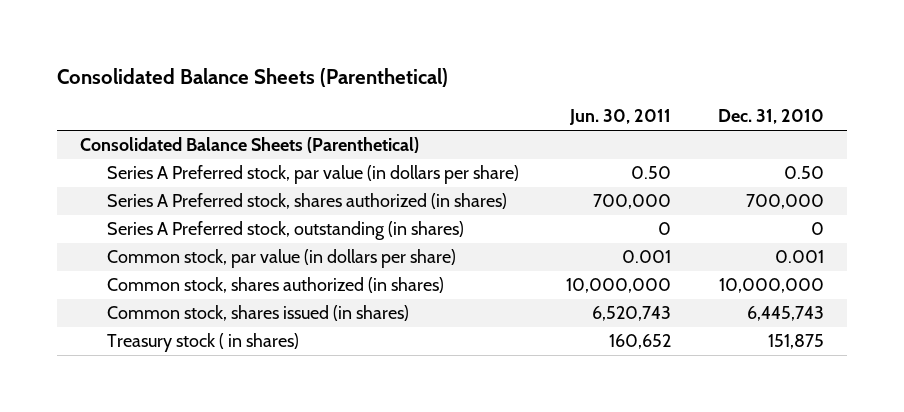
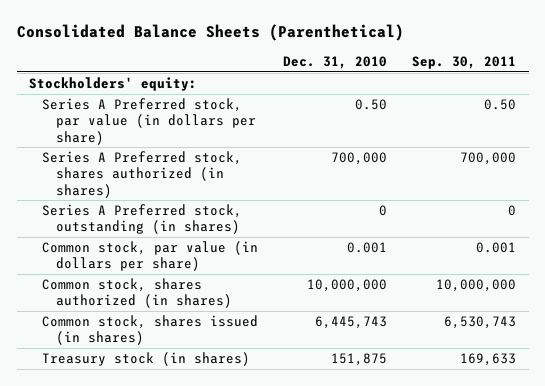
- | Jun. 30, 2011 | Dec. 31, 2010
+ | Dec. 31, 2010 | Sep. 30, 2011
- Consolidated Balance Sheets (Parenthetical)
+ Stockholders' equity:
- Treasury stock ( in shares) | 160,652 | 151,875
+ Treasury stock (in shares) | 151,875 | 169,633

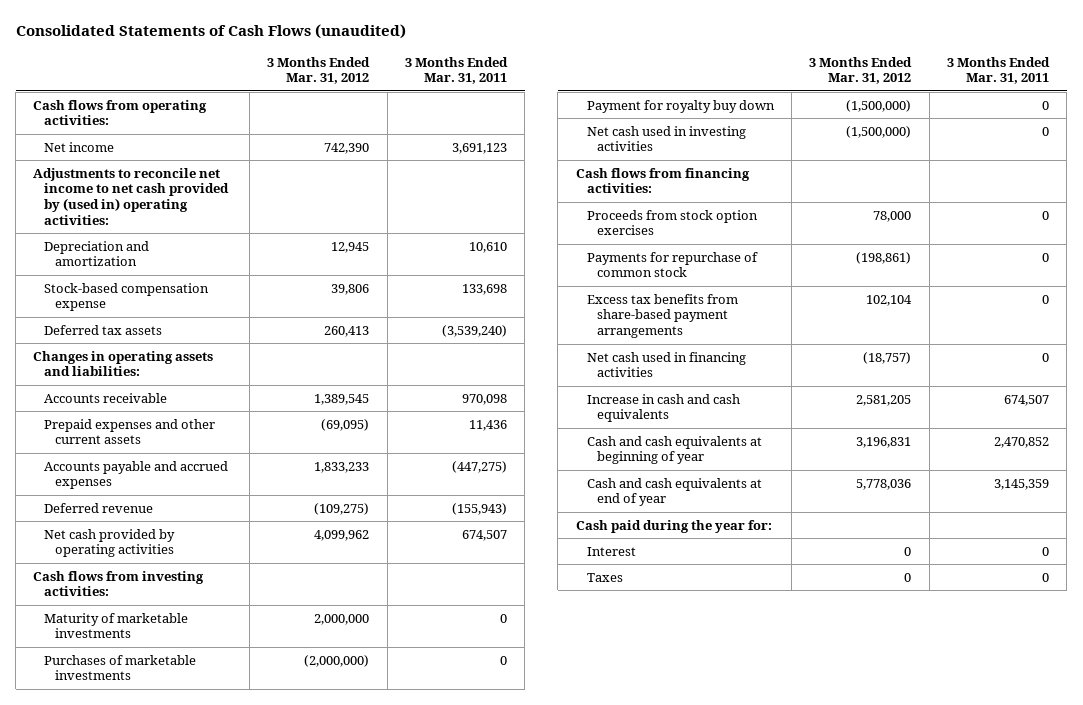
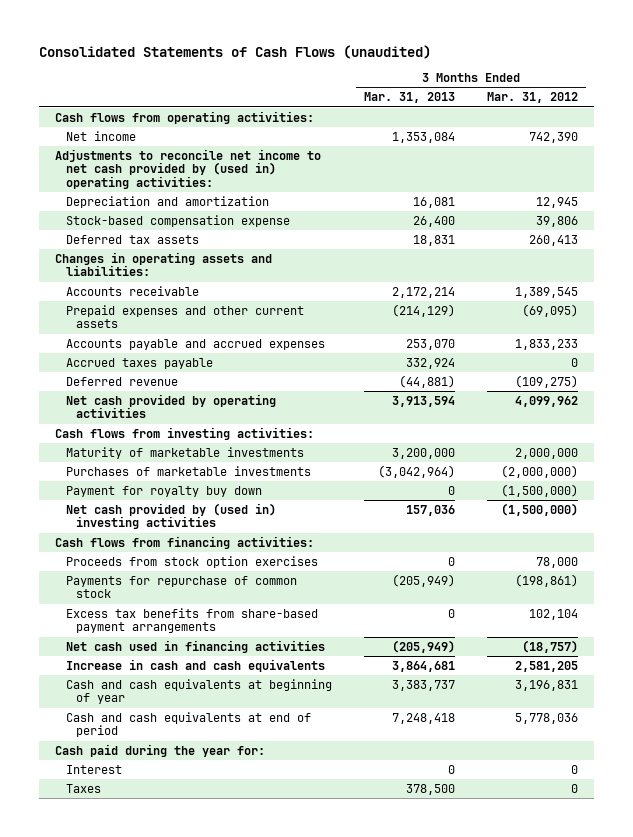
- | 3 Months Ended Mar. 31, 2012 | 3 Months Ended Mar. 31, 2011
+ | 3 Months Ended Mar. 31, 2013 | 3 Months Ended Mar. 31, 2012
+ Accrued taxes payable | 332,924 | 0
- Net cash used in investing activities | (1,500,000) | 0
+ Net cash provided by (used in) investing activities | 157,036 | (1,500,000)
- Cash and cash equivalents at end of year | 5,778,036 | 3,145,359
+ Cash and cash equivalents at end of period | 7,248,418 | 5,778,036

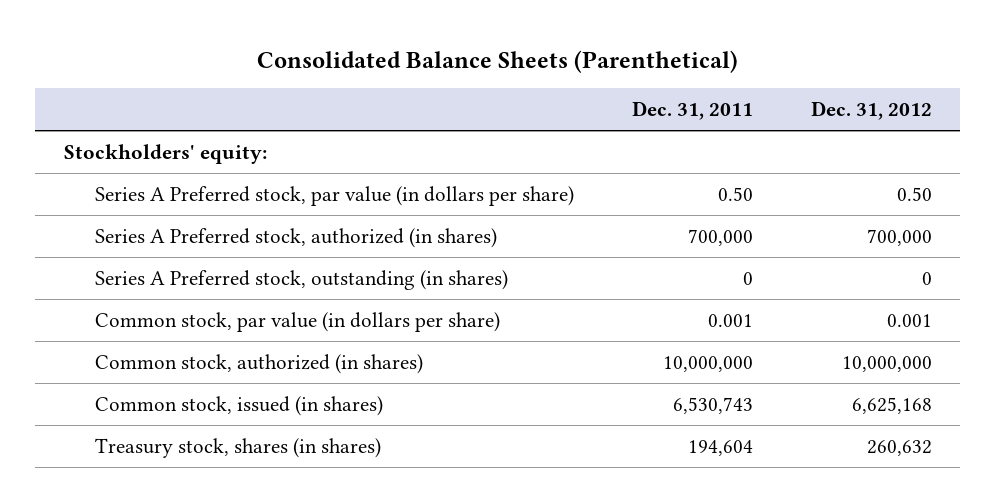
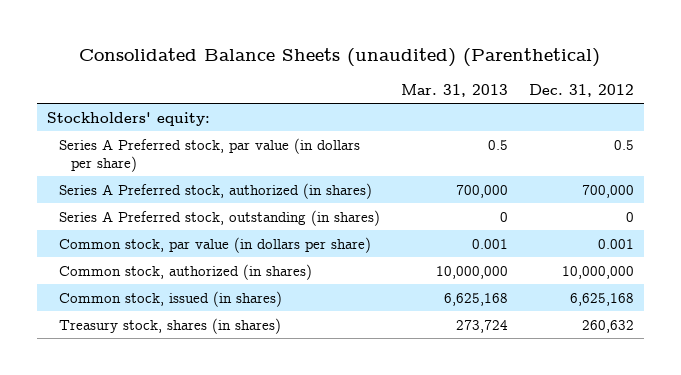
- Consolidated Balance Sheets (Parenthetical)
+ Consolidated Balance Sheets (unaudited) (Parenthetical)
- | Dec. 31, 2011 | Dec. 31, 2012
+ | Mar. 31, 2013 | Dec. 31, 2012
- Series A Preferred stock, par value (in dollars per share) | 0.50 | 0.50
+ Series A Preferred stock, par value (in dollars per share) | 0.5 | 0.5

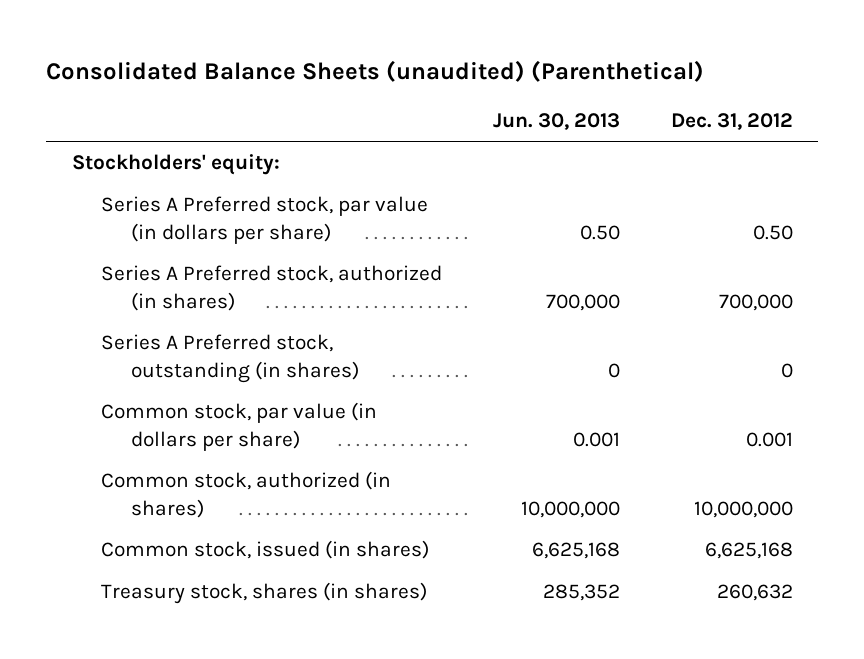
- | Mar. 31, 2013 | Dec. 31, 2012
+ | Jun. 30, 2013 | Dec. 31, 2012
- Series A Preferred stock, par value (in dollars per share) | 0.5 | 0.5
+ Series A Preferred stock, par value (in dollars per share) | 0.50 | 0.50

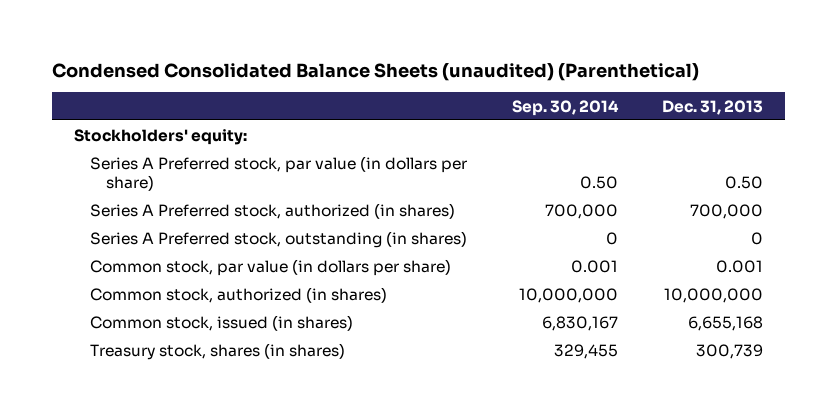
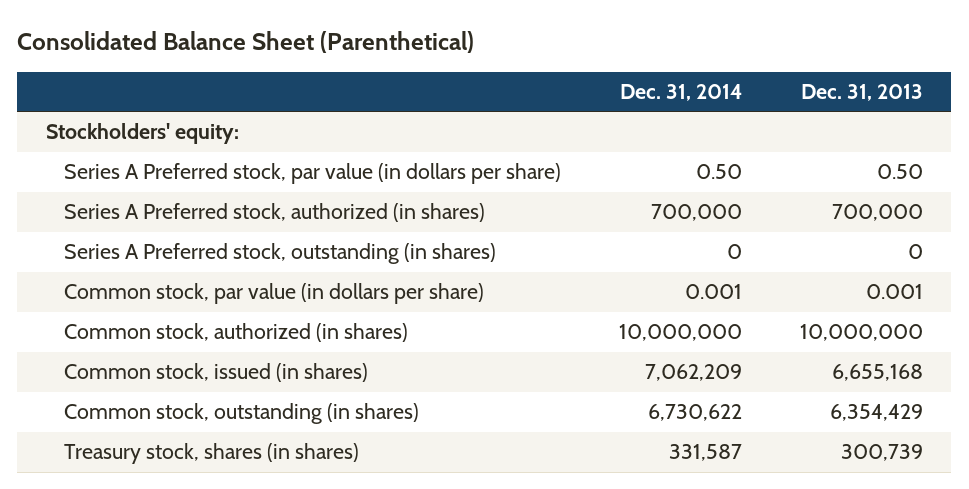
- Condensed Consolidated Balance Sheets (unaudited) (Parenthetical)
+ Consolidated Balance Sheet (Parenthetical)
- | Sep. 30, 2014 | Dec. 31, 2013
+ | Dec. 31, 2014 | Dec. 31, 2013
+ Common stock, outstanding (in shares) | 6,730,622 | 6,354,429

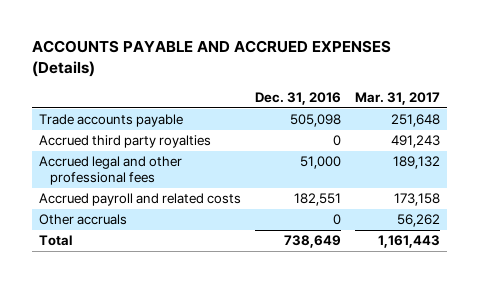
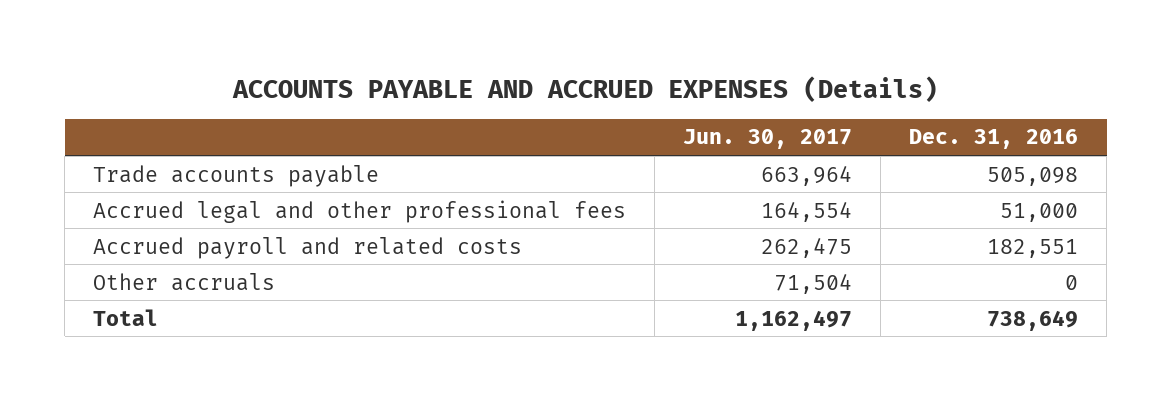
- | Dec. 31, 2016 | Mar. 31, 2017
+ | Jun. 30, 2017 | Dec. 31, 2016
- Accrued third party royalties | 0 | 491,243

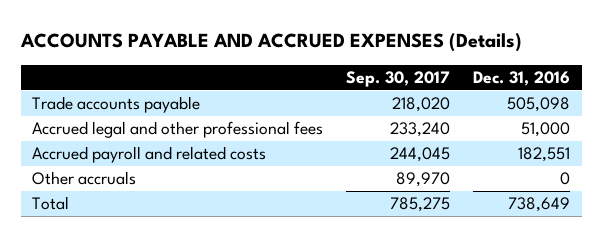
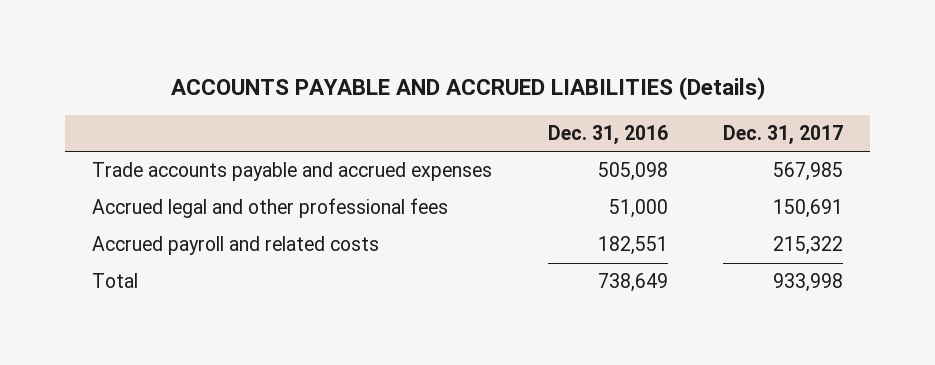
- ACCOUNTS PAYABLE AND ACCRUED EXPENSES (Details)
+ ACCOUNTS PAYABLE AND ACCRUED LIABILITIES (Details)
- | Sep. 30, 2017 | Dec. 31, 2016
+ | Dec. 31, 2016 | Dec. 31, 2017
- Trade accounts payable | 218,020 | 505,098
+ Trade accounts payable and accrued expenses | 505,098 | 567,985
- Other accruals | 89,970 | 0

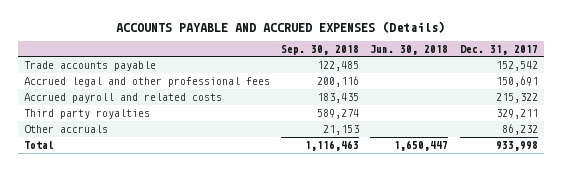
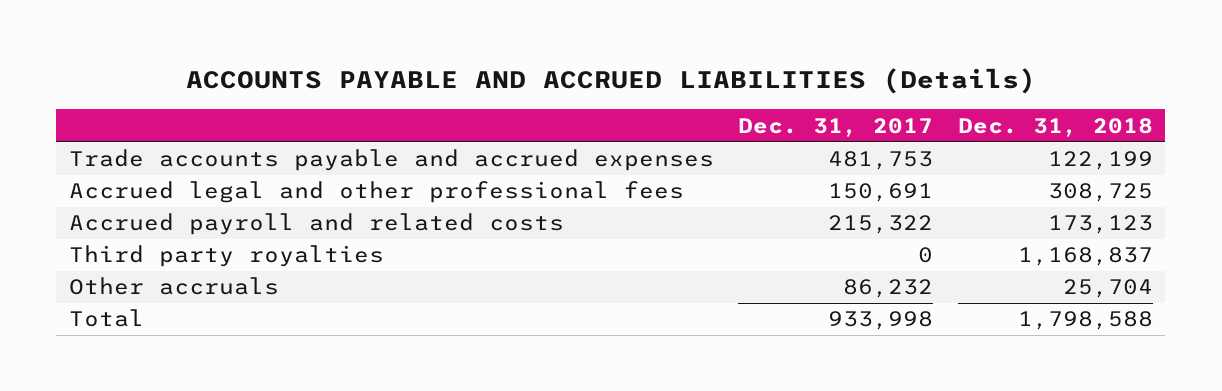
- ACCOUNTS PAYABLE AND ACCRUED EXPENSES (Details)
+ ACCOUNTS PAYABLE AND ACCRUED LIABILITIES (Details)
- | Sep. 30, 2018 | Jun. 30, 2018 | Dec. 31, 2017
+ | Dec. 31, 2017 | Dec. 31, 2018
- Trade accounts payable | 122,485 | | 152,542
+ Trade accounts payable and accrued expenses | 481,753 | 122,199
- Third party royalties | 589,274 | | 329,211
+ Third party royalties | 0 | 1,168,837

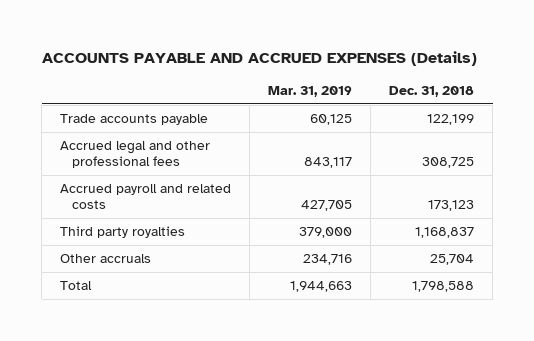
- ACCOUNTS PAYABLE AND ACCRUED LIABILITIES (Details)
+ ACCOUNTS PAYABLE AND ACCRUED EXPENSES (Details)
- | Dec. 31, 2017 | Dec. 31, 2018
+ | Mar. 31, 2019 | Dec. 31, 2018
- Trade accounts payable and accrued expenses | 481,753 | 122,199
+ Trade accounts payable | 60,125 | 122,199

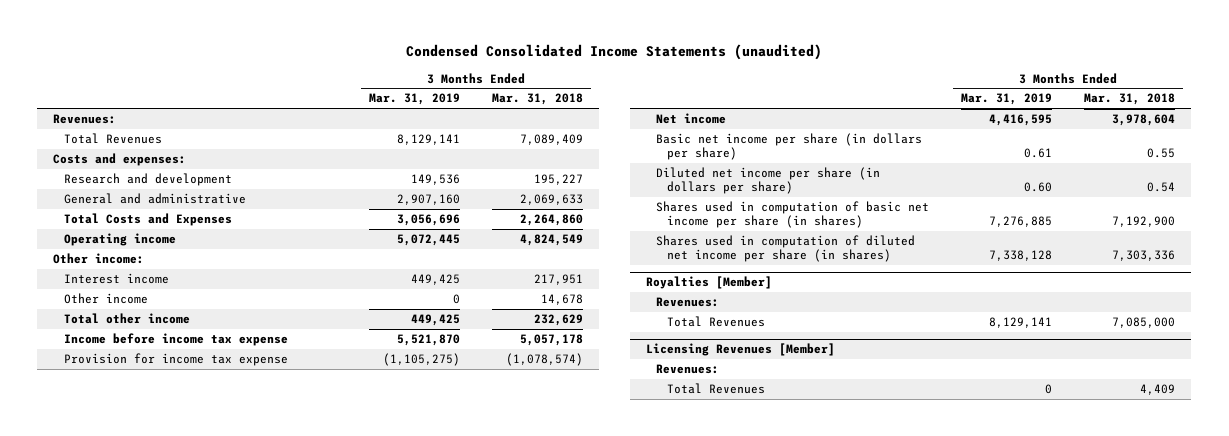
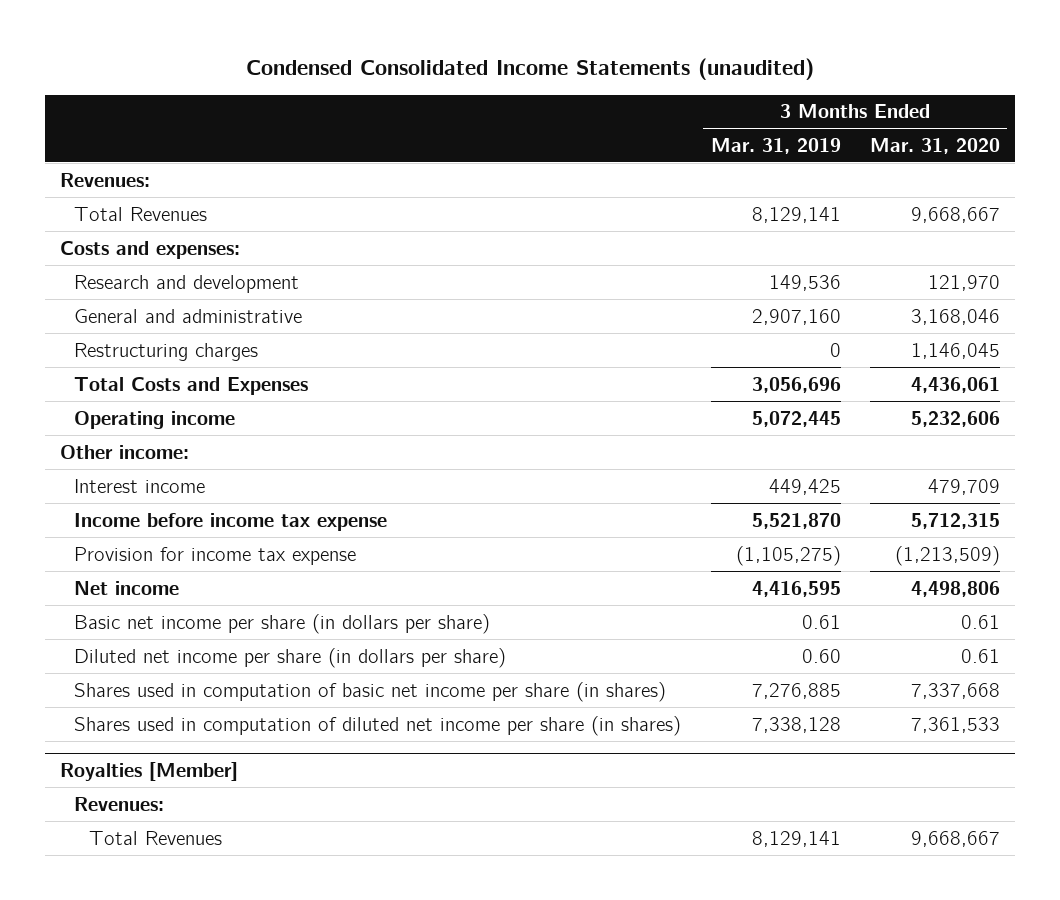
- | 3 Months Ended Mar. 31, 2019 | 3 Months Ended Mar. 31, 2018
+ | 3 Months Ended Mar. 31, 2019 | 3 Months Ended Mar. 31, 2020
+ Restructuring charges | 0 | 1,146,045
- Other income | 0 | 14,678
- Total other income | 449,425 | 232,629
- Licensing Revenues [Member]
- Revenues:
- Total Revenues | 0 | 4,409

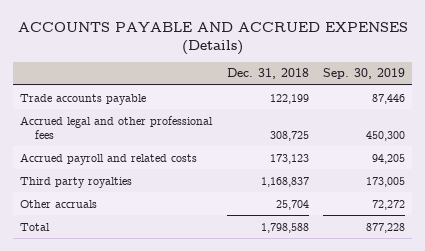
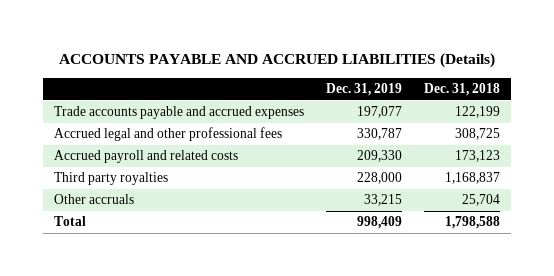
- ACCOUNTS PAYABLE AND ACCRUED EXPENSES (Details)
+ ACCOUNTS PAYABLE AND ACCRUED LIABILITIES (Details)
- | Dec. 31, 2018 | Sep. 30, 2019
+ | Dec. 31, 2019 | Dec. 31, 2018
- Trade accounts payable | 122,199 | 87,446
+ Trade accounts payable and accrued expenses | 197,077 | 122,199

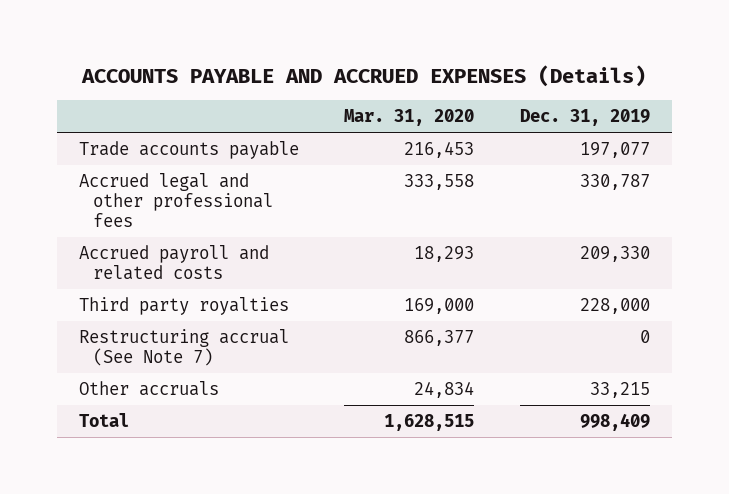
- ACCOUNTS PAYABLE AND ACCRUED LIABILITIES (Details)
+ ACCOUNTS PAYABLE AND ACCRUED EXPENSES (Details)
- | Dec. 31, 2019 | Dec. 31, 2018
+ | Mar. 31, 2020 | Dec. 31, 2019
- Trade accounts payable and accrued expenses | 197,077 | 122,199
+ Trade accounts payable | 216,453 | 197,077
+ Restructuring accrual (See Note 7) | 866,377 | 0

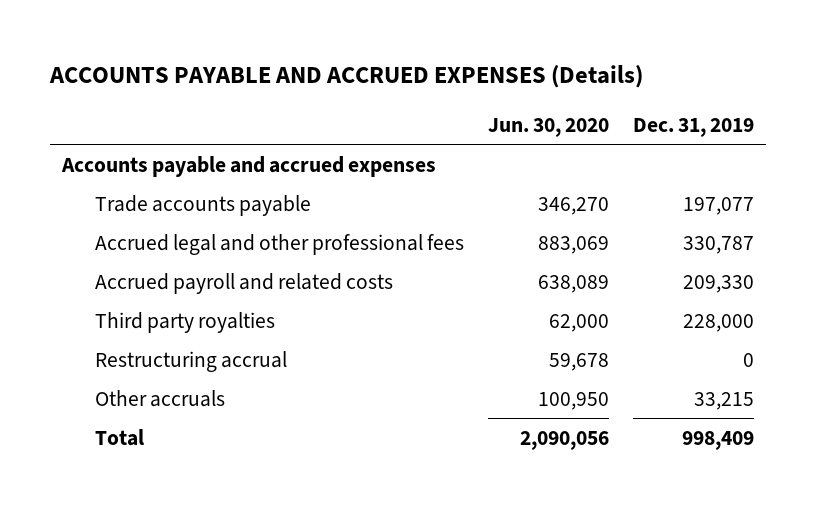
- | Mar. 31, 2020 | Dec. 31, 2019
+ | Jun. 30, 2020 | Dec. 31, 2019
+ Accounts payable and accrued expenses
- Restructuring accrual (See Note 7) | 866,377 | 0
+ Restructuring accrual | 59,678 | 0

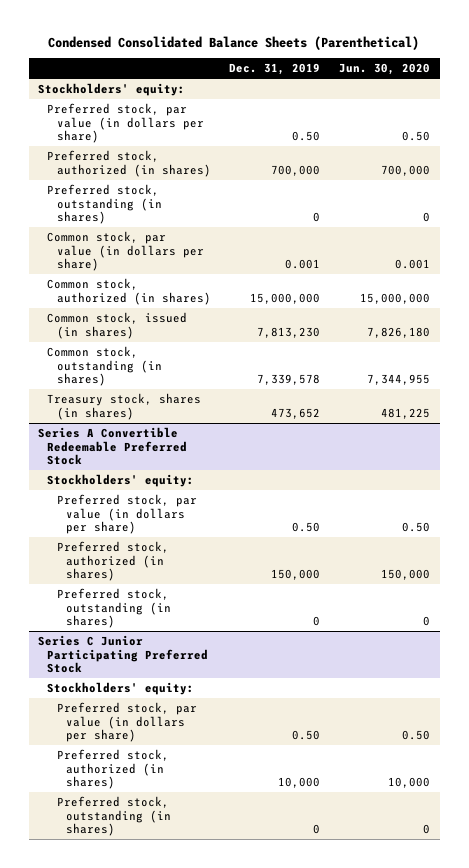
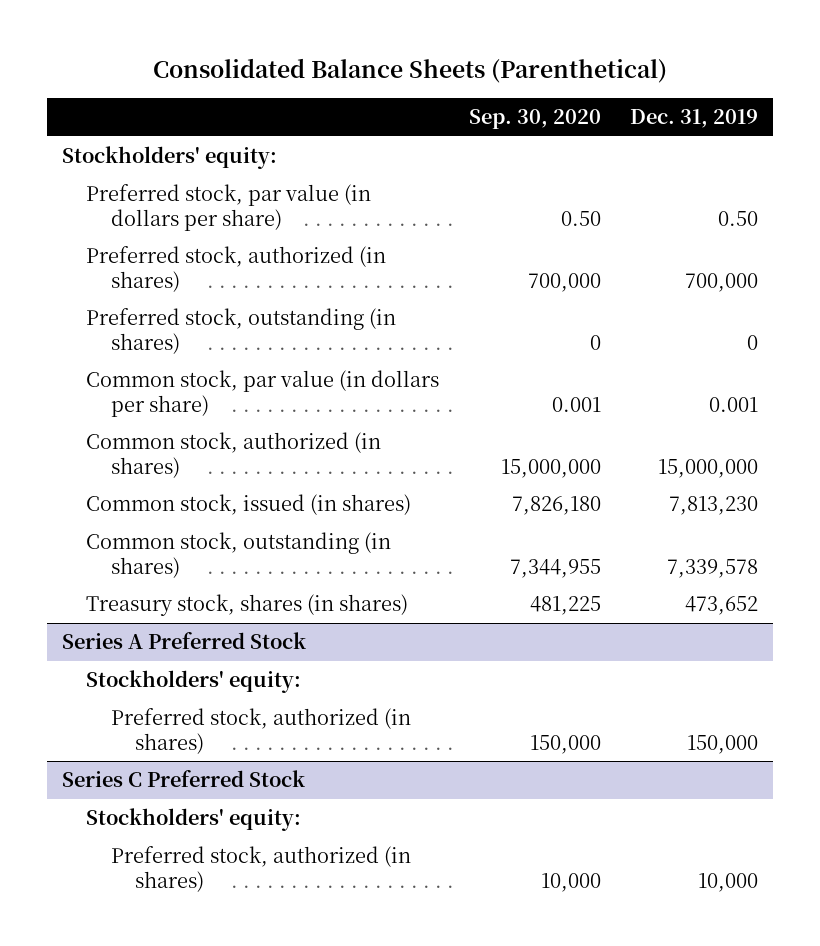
- Condensed Consolidated Balance Sheets (Parenthetical)
+ Consolidated Balance Sheets (Parenthetical)
- | Dec. 31, 2019 | Jun. 30, 2020
+ | Sep. 30, 2020 | Dec. 31, 2019
- Series A Convertible Redeemable Preferred Stock
+ Series A Preferred Stock
- Preferred stock, par value (in dollars per share) | 0.50 | 0.50
- Preferred stock, outstanding (in shares) | 0 | 0
- Series C Junior Participating Preferred Stock
+ Series C Preferred Stock
- Preferred stock, par value (in dollars per share) | 0.50 | 0.50
- Preferred stock, outstanding (in shares) | 0 | 0

